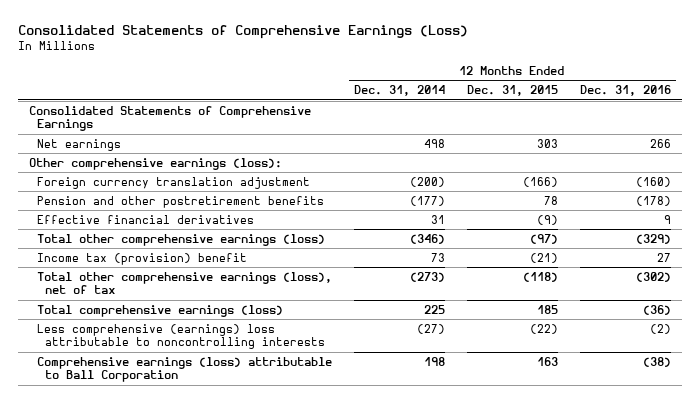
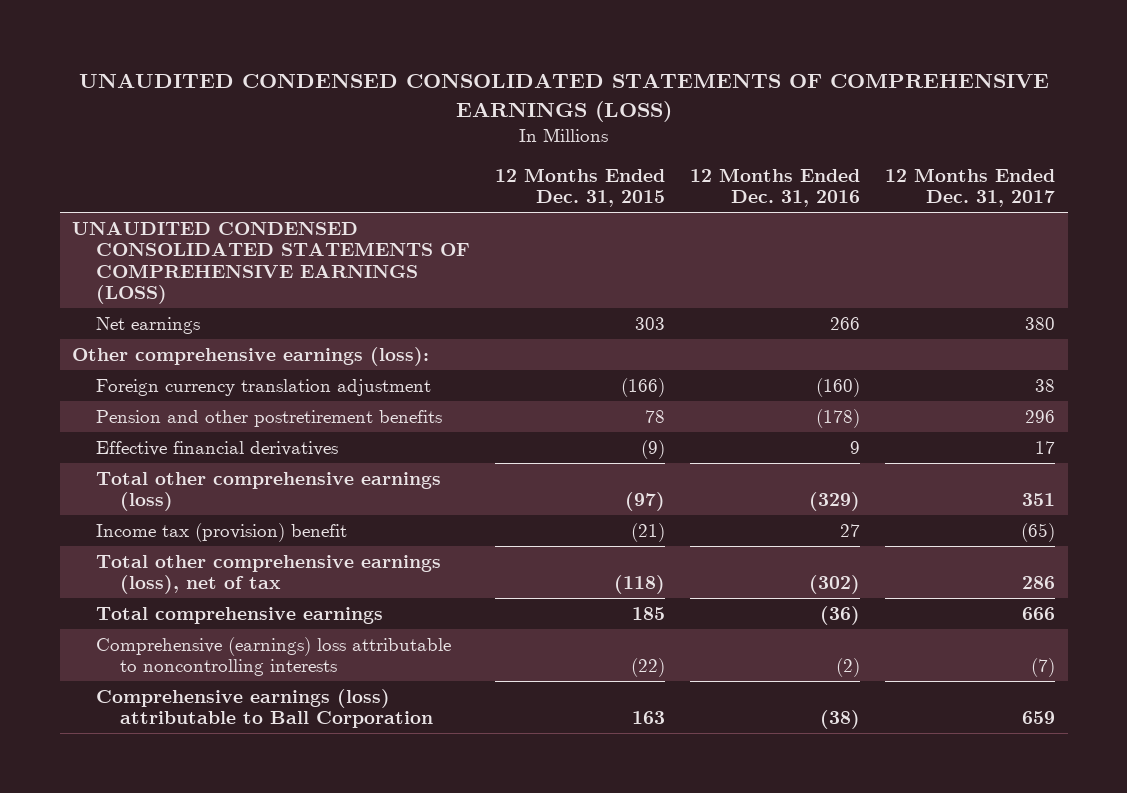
- Consolidated Statements of Comprehensive Earnings (Loss)
+ UNAUDITED CONDENSED CONSOLIDATED STATEMENTS OF COMPREHENSIVE EARNINGS (LOSS)
- | 12 Months Ended Dec. 31, 2014 | 12 Months Ended Dec. 31, 2015 | 12 Months Ended Dec. 31, 2016
+ | 12 Months Ended Dec. 31, 2015 | 12 Months Ended Dec. 31, 2016 | 12 Months Ended Dec. 31, 2017
- Consolidated Statements of Comprehensive Earnings
+ UNAUDITED CONDENSED CONSOLIDATED STATEMENTS OF COMPREHENSIVE EARNINGS (LOSS)
- Total comprehensive earnings (loss) | 225 | 185 | (36)
- Less comprehensive (earnings) loss attributable to noncontrolling interests | (27) | (22) | (2)
+ Total comprehensive earnings | 185 | (36) | 666
+ Comprehensive (earnings) loss attributable to noncontrolling interests | (22) | (2) | (7)

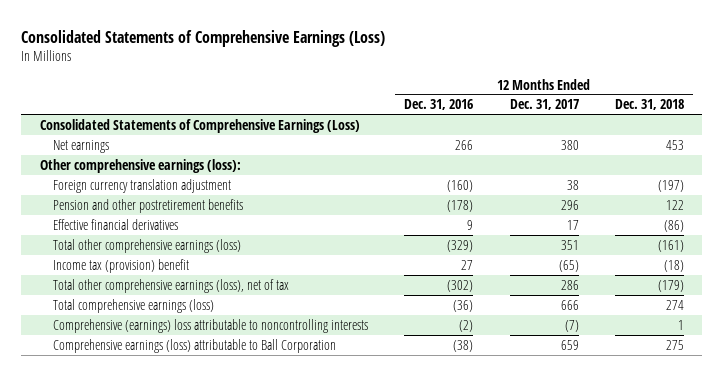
- UNAUDITED CONDENSED CONSOLIDATED STATEMENTS OF COMPREHENSIVE EARNINGS (LOSS)
+ Consolidated Statements of Comprehensive Earnings (Loss)
- | 12 Months Ended Dec. 31, 2015 | 12 Months Ended Dec. 31, 2016 | 12 Months Ended Dec. 31, 2017
+ | 12 Months Ended Dec. 31, 2016 | 12 Months Ended Dec. 31, 2017 | 12 Months Ended Dec. 31, 2018
- UNAUDITED CONDENSED CONSOLIDATED STATEMENTS OF COMPREHENSIVE EARNINGS (LOSS)
+ Consolidated Statements of Comprehensive Earnings (Loss)
- Total comprehensive earnings | 185 | (36) | 666
+ Total comprehensive earnings (loss) | (36) | 666 | 274

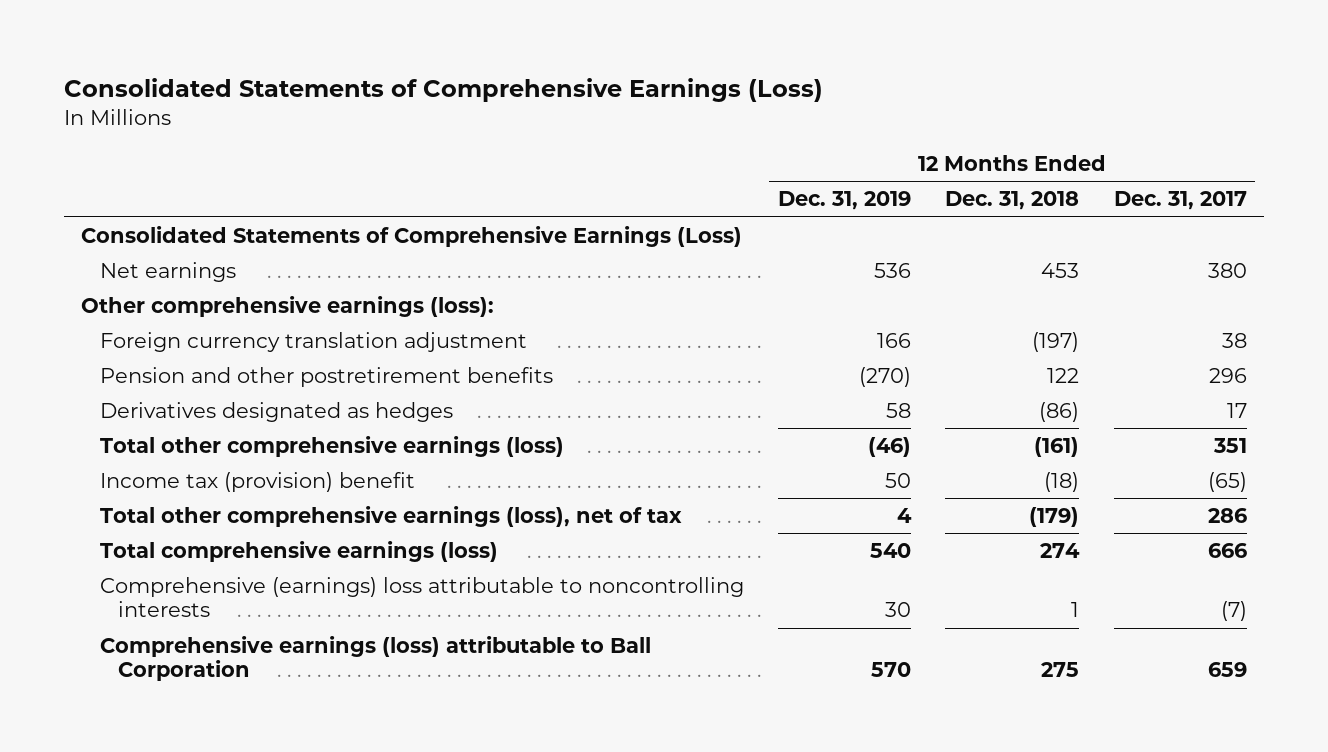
- | 12 Months Ended Dec. 31, 2016 | 12 Months Ended Dec. 31, 2017 | 12 Months Ended Dec. 31, 2018
+ | 12 Months Ended Dec. 31, 2019 | 12 Months Ended Dec. 31, 2018 | 12 Months Ended Dec. 31, 2017
- Effective financial derivatives | 9 | 17 | (86)
+ Derivatives designated as hedges | 58 | (86) | 17

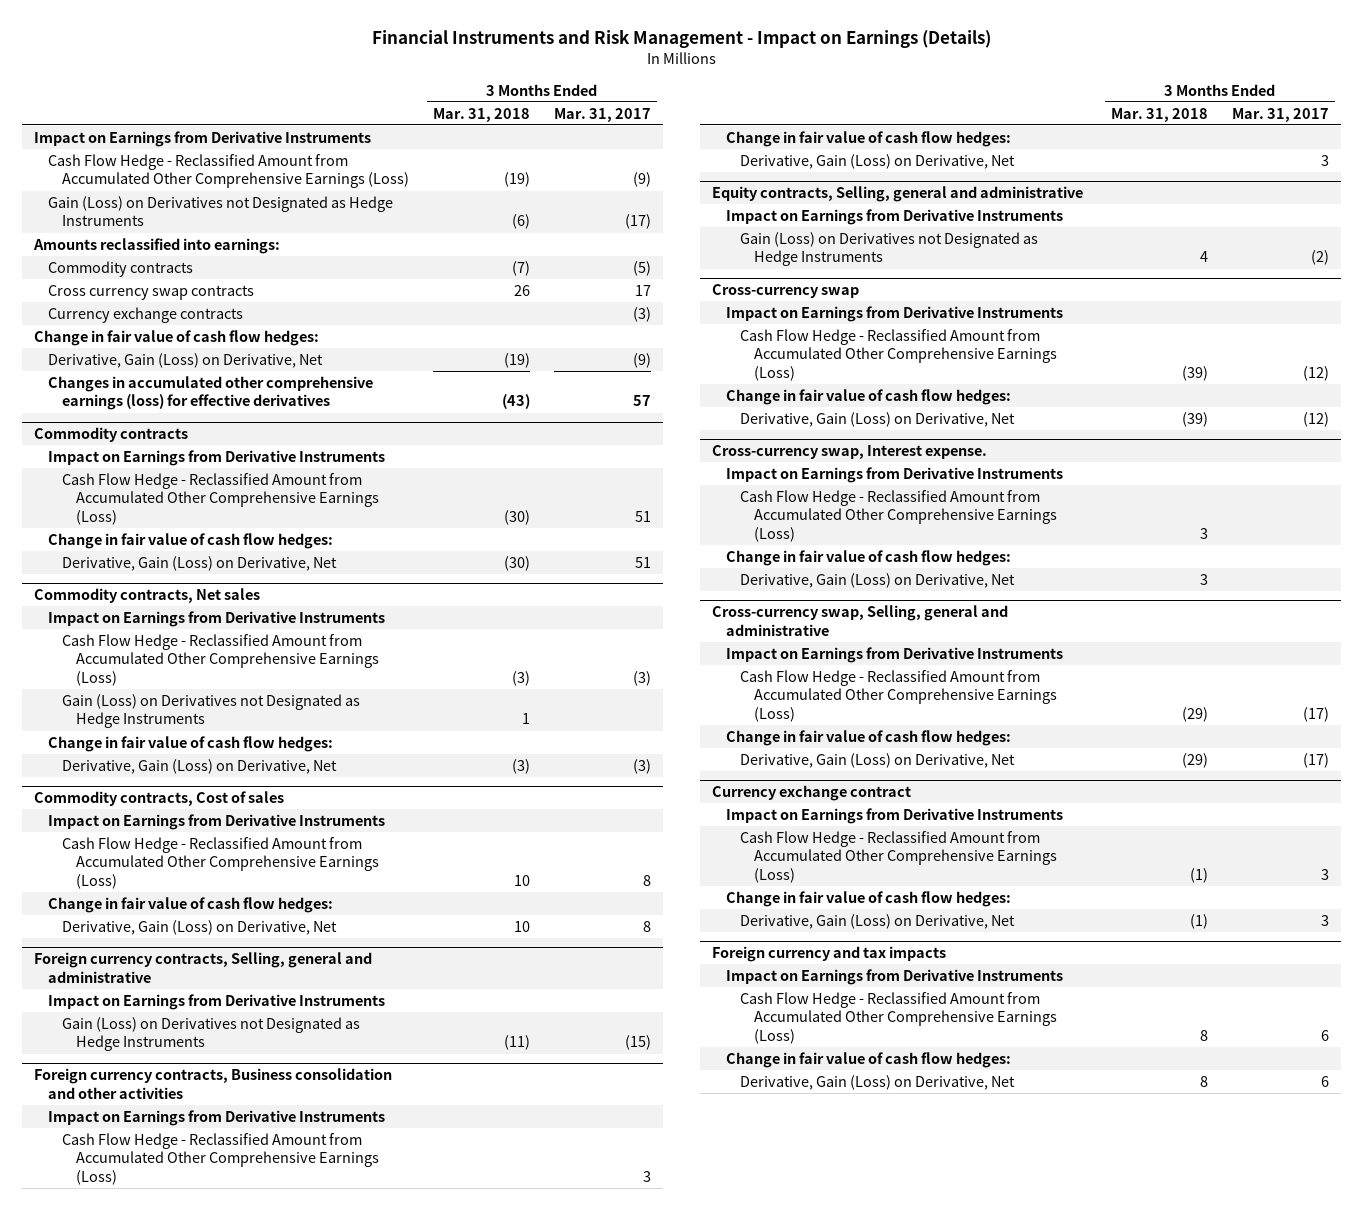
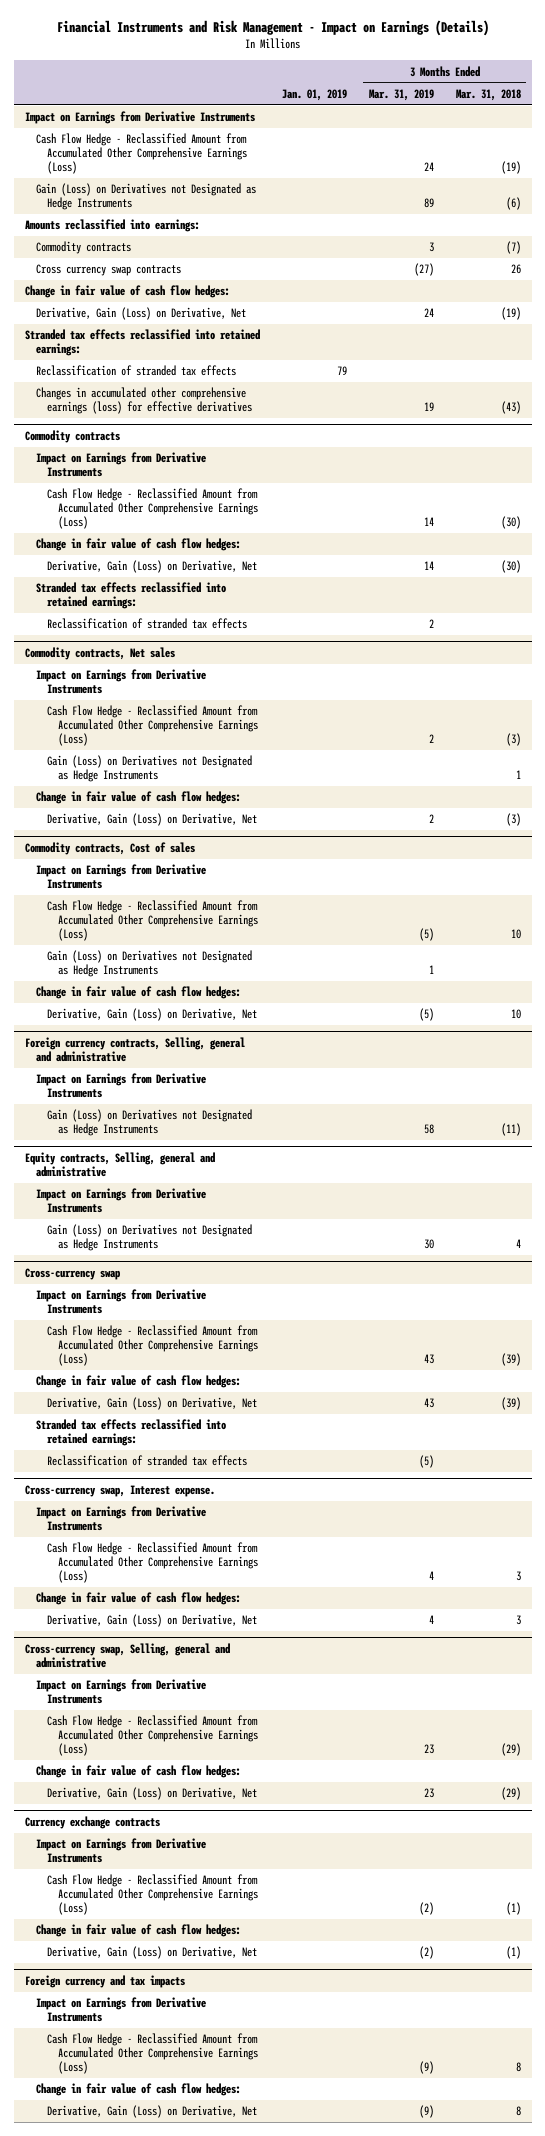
- | 3 Months Ended Mar. 31, 2018 | 3 Months Ended Mar. 31, 2017
+ | Jan. 01, 2019 | 3 Months Ended Mar. 31, 2019 | 3 Months Ended Mar. 31, 2018
- Currency exchange contracts | | (3)
+ Stranded tax effects reclassified into retained earnings:
+ Reclassification of stranded tax effects | 79 | |
@ Commodity contracts
+ Stranded tax effects reclassified into retained earnings:
+ Reclassification of stranded tax effects | | 2 |
@ Commodity contracts, Cost of sales
+ Gain (Loss) on Derivatives not Designated as Hedge Instruments | | 1 |
- Foreign currency contracts, Business consolidation and other activities
- Impact on Earnings from Derivative Instruments
- Cash Flow Hedge - Reclassified Amount from Accumulated Other Comprehensive Earnings (Loss) | | 3
- Change in fair value of cash flow hedges:
- Derivative, Gain (Loss) on Derivative, Net | | 3
@ Cross-currency swap
+ Stranded tax effects reclassified into retained earnings:
+ Reclassification of stranded tax effects | | (5) |
- Currency exchange contract
+ Currency exchange contracts

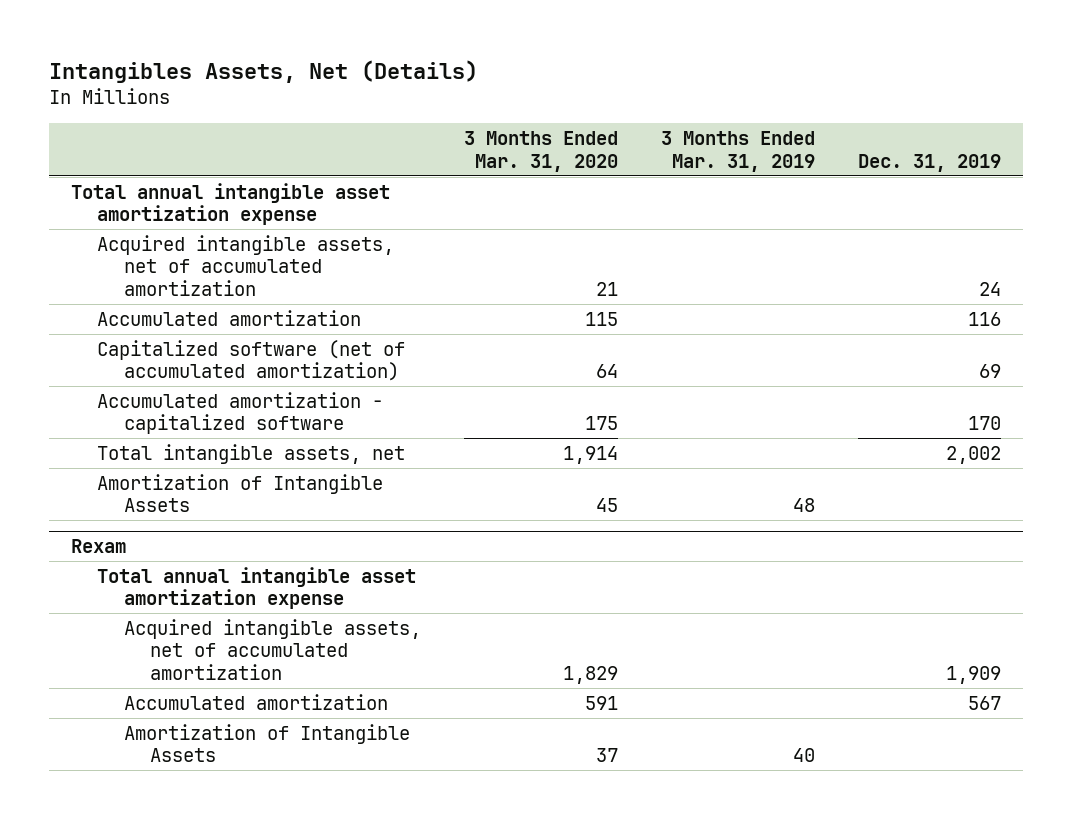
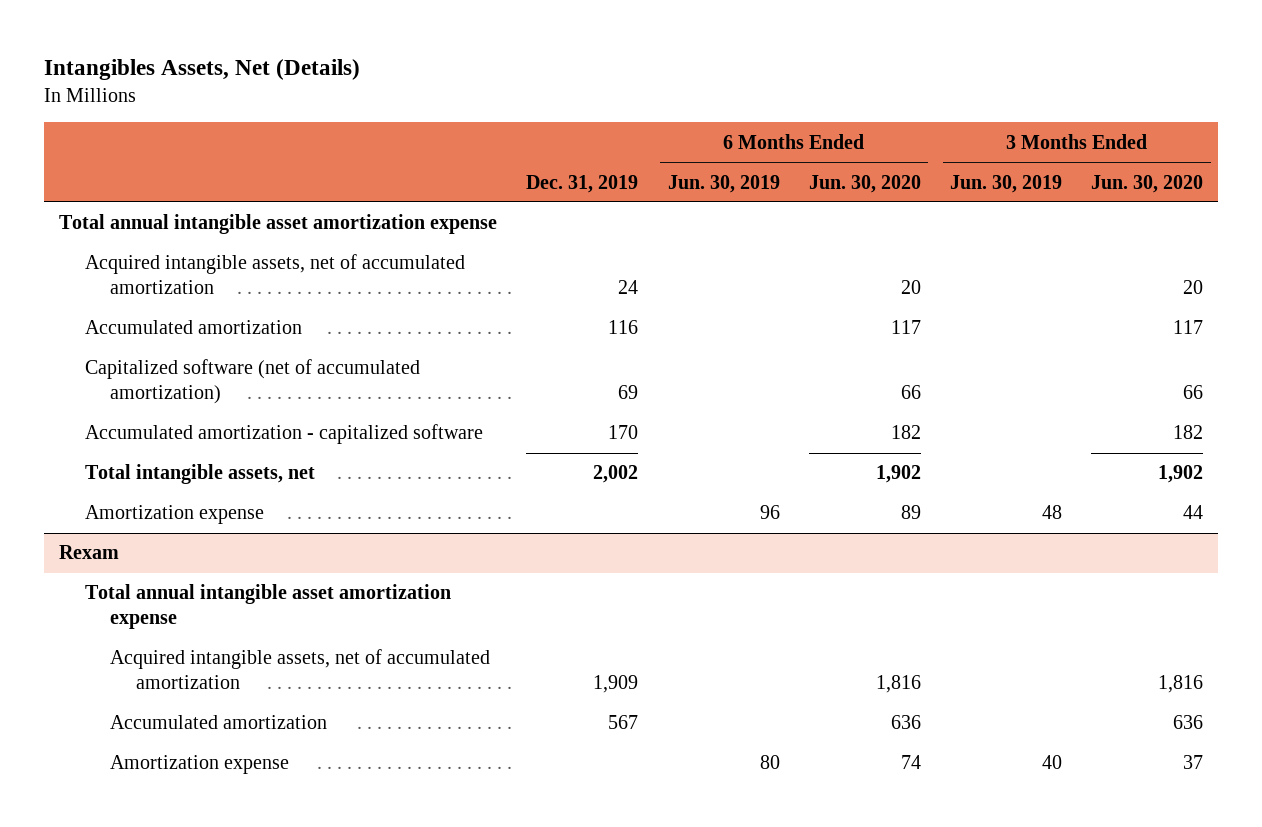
- | 3 Months Ended Mar. 31, 2020 | 3 Months Ended Mar. 31, 2019 | Dec. 31, 2019
+ | Dec. 31, 2019 | 6 Months Ended Jun. 30, 2019 | 6 Months Ended Jun. 30, 2020 | 3 Months Ended Jun. 30, 2019 | 3 Months Ended Jun. 30, 2020
- Amortization of Intangible Assets | 45 | 48 |
+ Amortization expense | | 96 | 89 | 48 | 44
@ Rexam
- Amortization of Intangible Assets | 37 | 40 |
+ Amortization expense | | 80 | 74 | 40 | 37

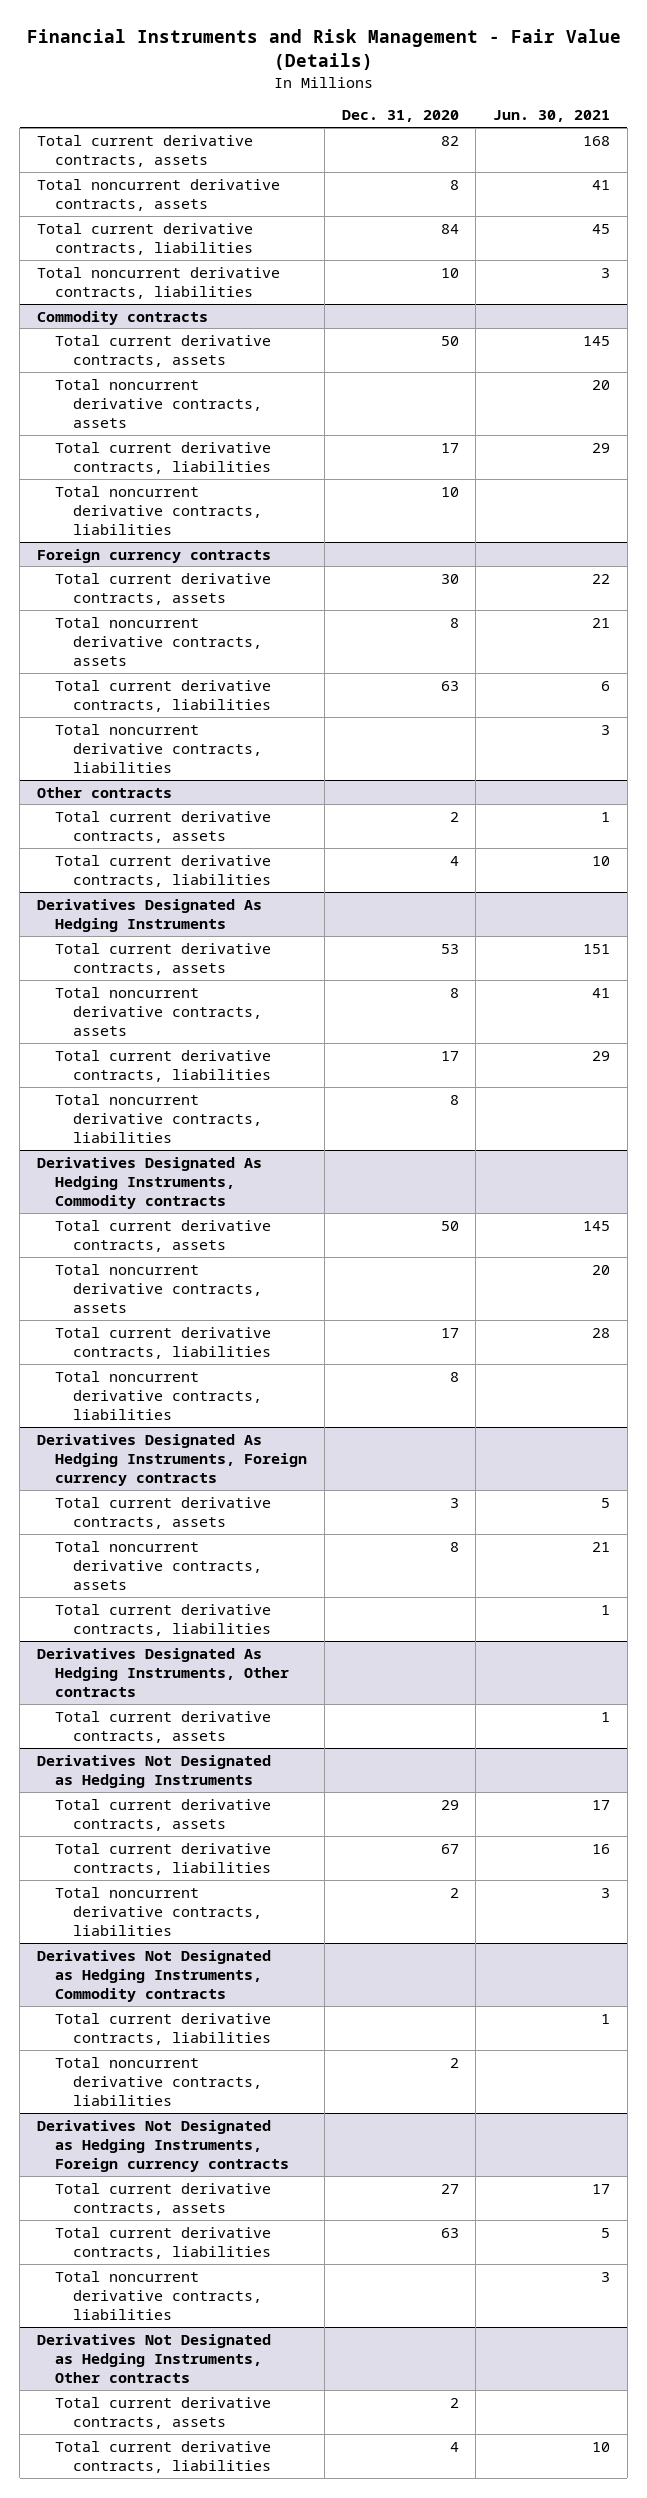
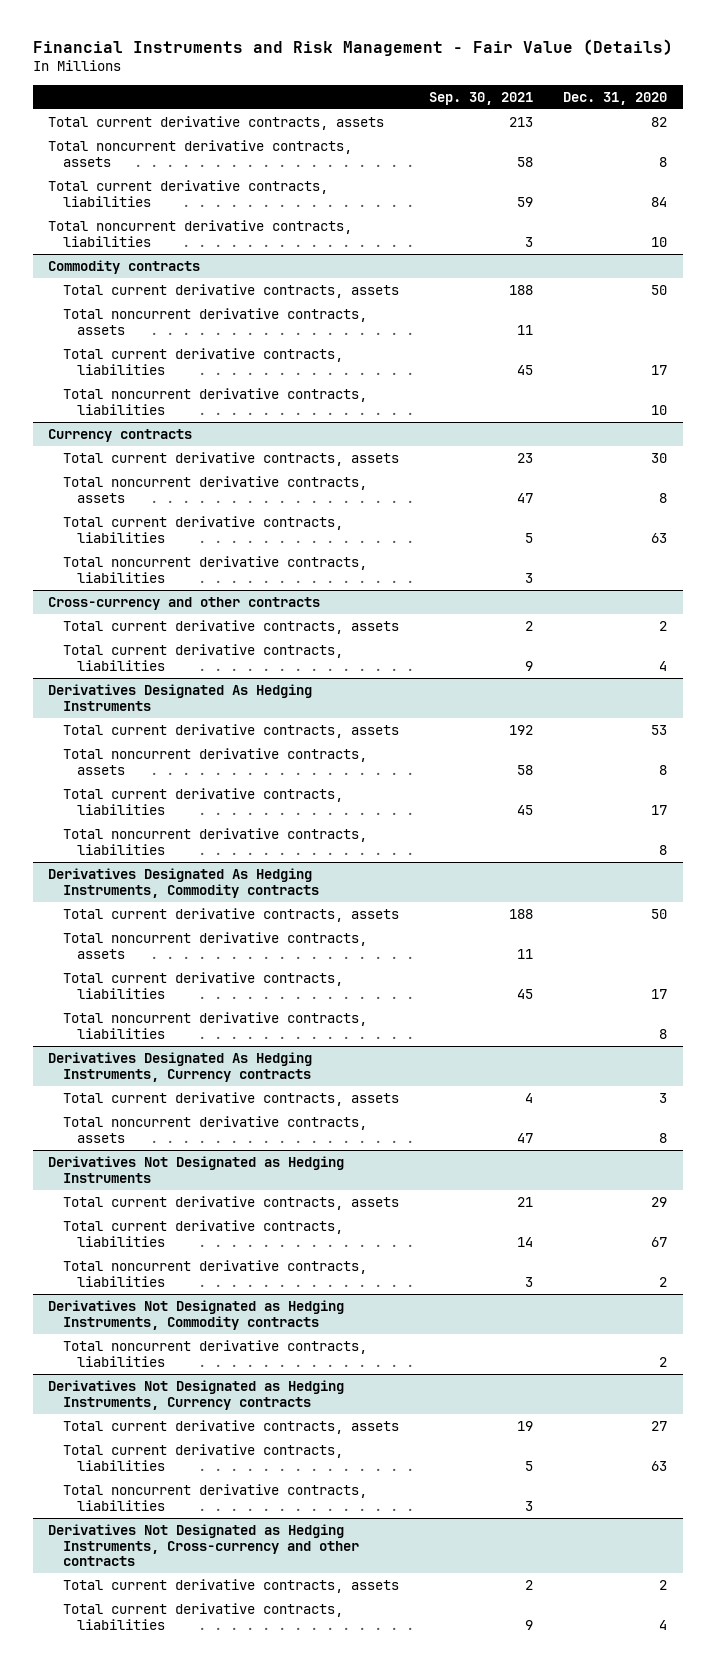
- | Dec. 31, 2020 | Jun. 30, 2021
+ | Sep. 30, 2021 | Dec. 31, 2020
- Foreign currency contracts
+ Currency contracts
- Other contracts
+ Cross-currency and other contracts
- Derivatives Designated As Hedging Instruments, Foreign currency contracts
+ Derivatives Designated As Hedging Instruments, Currency contracts
- Total current derivative contracts, liabilities | | 1
- Derivatives Designated As Hedging Instruments, Other contracts
- Total current derivative contracts, assets | | 1
@ Derivatives Not Designated as Hedging Instruments, Commodity contracts
- Total current derivative contracts, liabilities | | 1
- Derivatives Not Designated as Hedging Instruments, Foreign currency contracts
+ Derivatives Not Designated as Hedging Instruments, Currency contracts
- Derivatives Not Designated as Hedging Instruments, Other contracts
+ Derivatives Not Designated as Hedging Instruments, Cross-currency and other contracts

